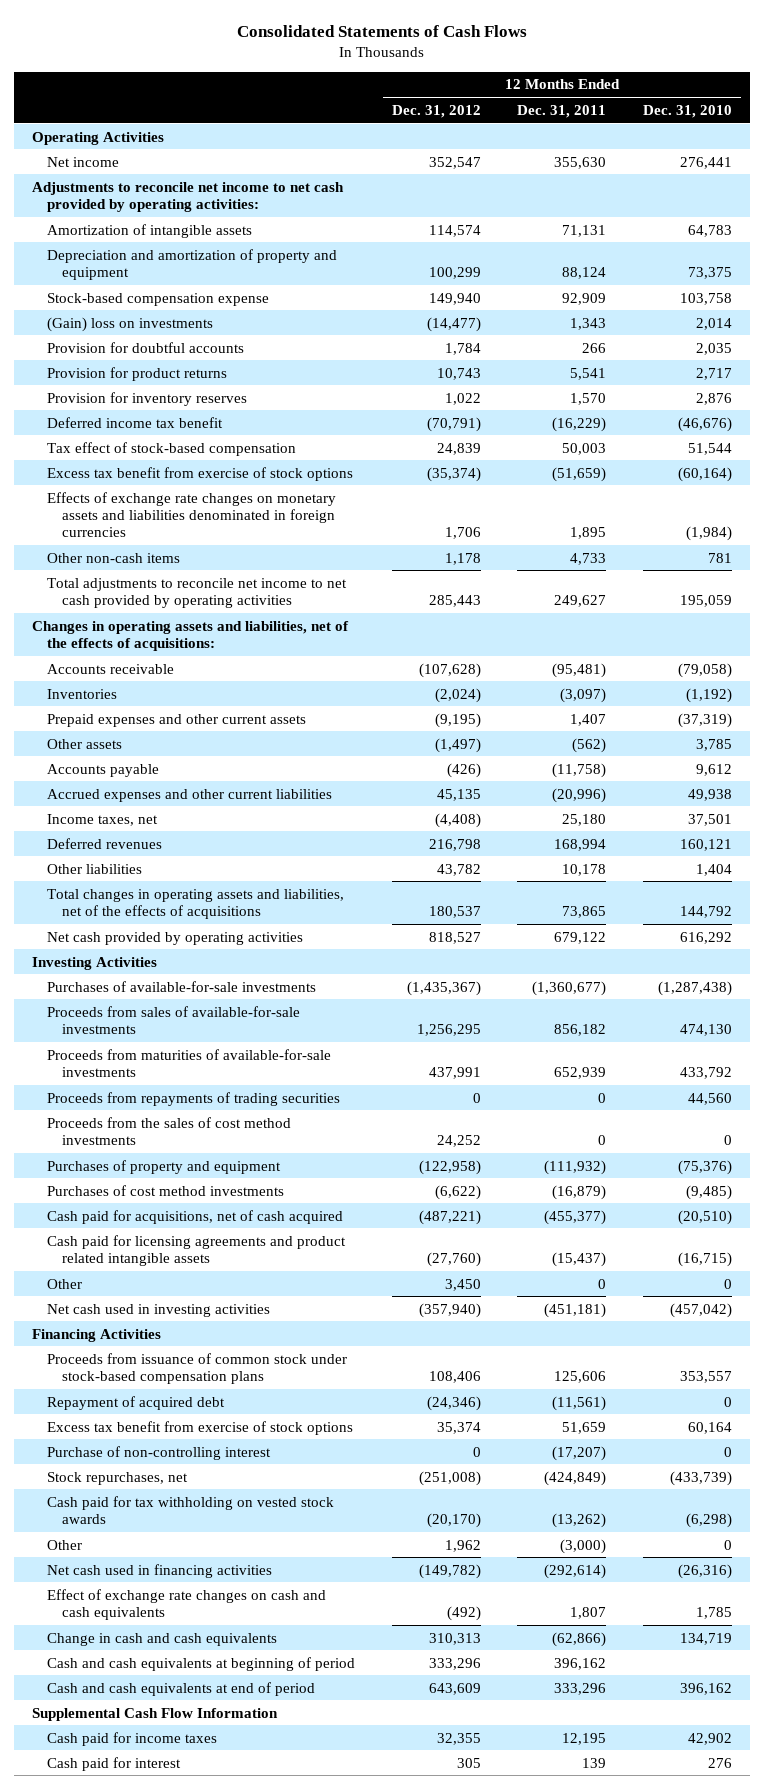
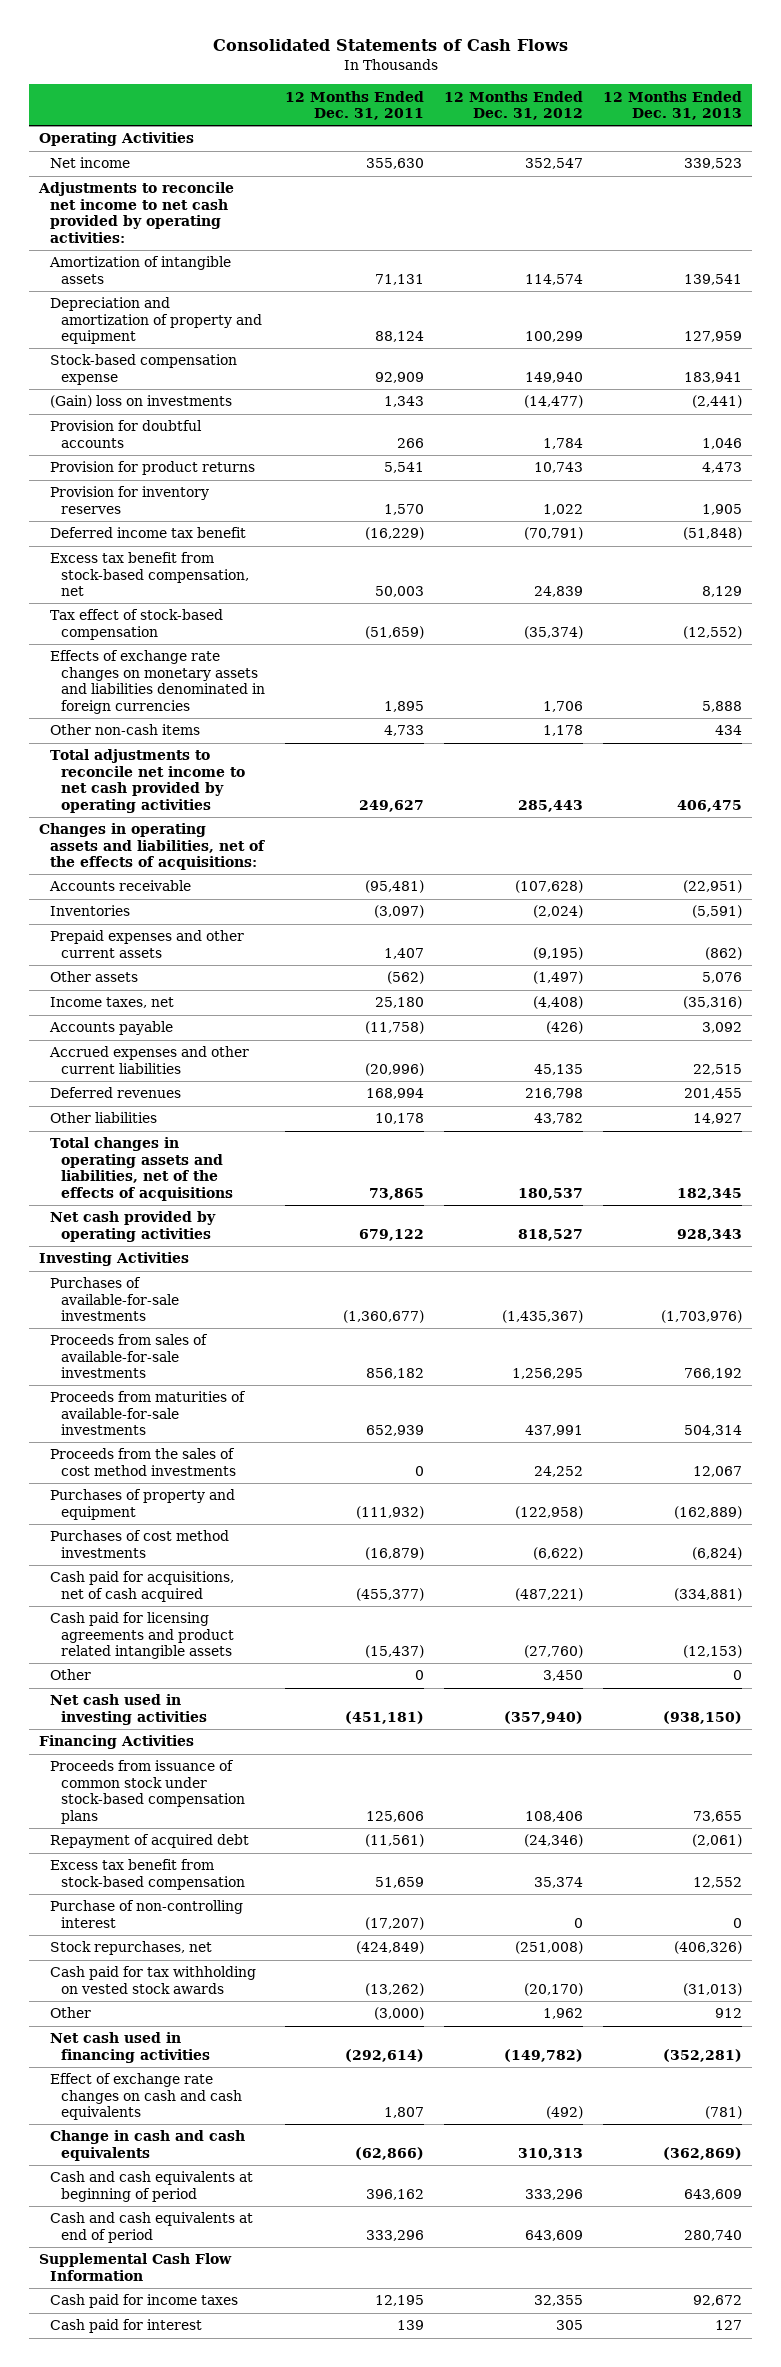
- | 12 Months Ended Dec. 31, 2012 | 12 Months Ended Dec. 31, 2011 | 12 Months Ended Dec. 31, 2010
+ | 12 Months Ended Dec. 31, 2011 | 12 Months Ended Dec. 31, 2012 | 12 Months Ended Dec. 31, 2013
- Tax effect of stock-based compensation | 24,839 | 50,003 | 51,544
- Excess tax benefit from exercise of stock options | (35,374) | (51,659) | (60,164)
+ Excess tax benefit from stock-based compensation, net | 50,003 | 24,839 | 8,129
+ Tax effect of stock-based compensation | (51,659) | (35,374) | (12,552)
moved up: Income taxes, net | 25,180 | (4,408) | (35,316)
- Proceeds from repayments of trading securities | 0 | 0 | 44,560
- Excess tax benefit from exercise of stock options | 35,374 | 51,659 | 60,164
+ Excess tax benefit from stock-based compensation | 51,659 | 35,374 | 12,552

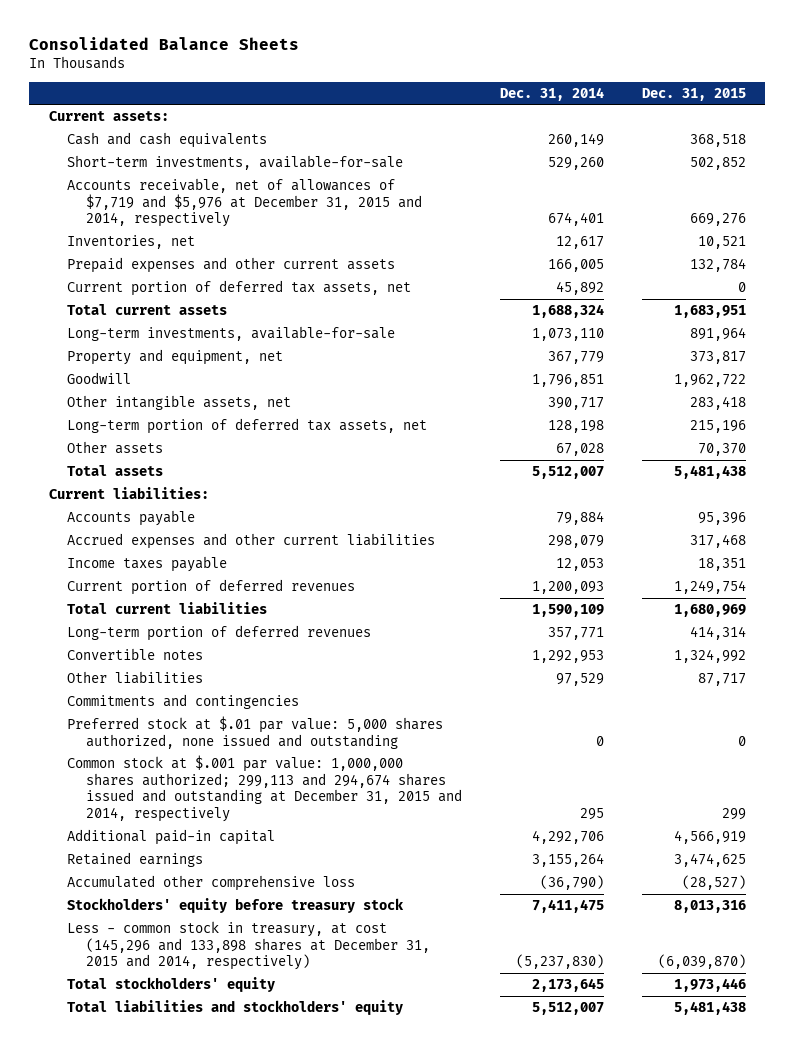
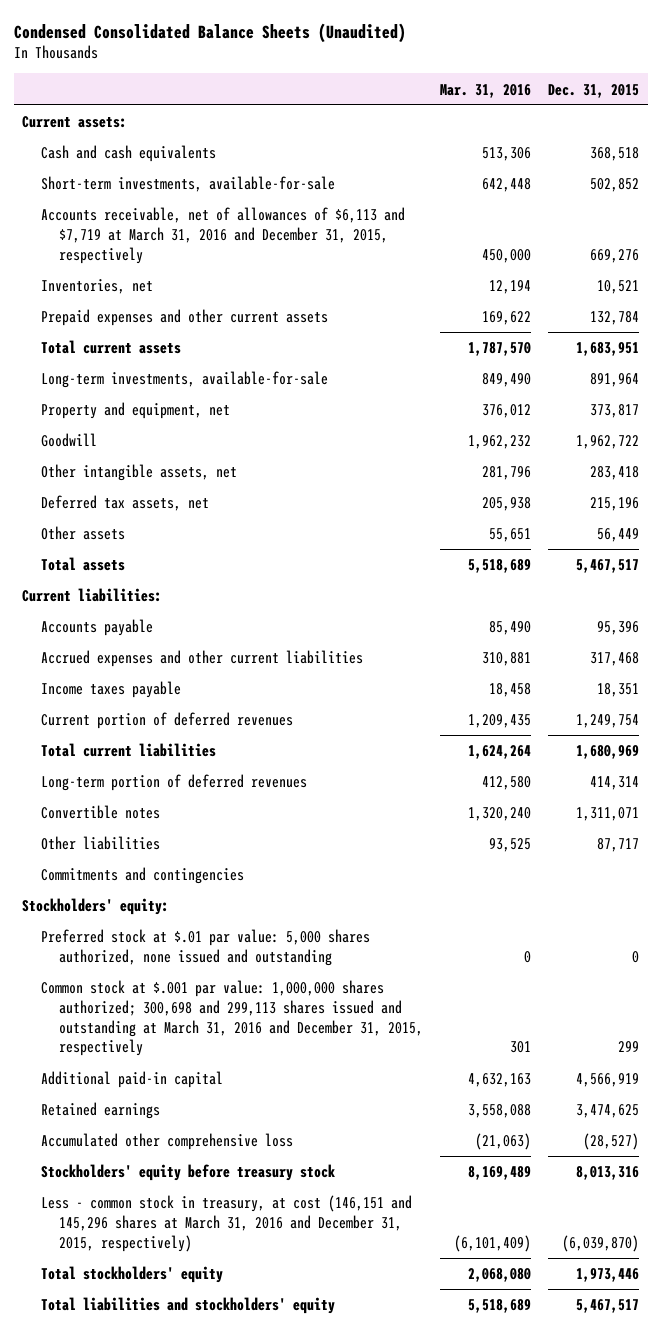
- Consolidated Balance Sheets
+ Condensed Consolidated Balance Sheets (Unaudited)
- | Dec. 31, 2014 | Dec. 31, 2015
+ | Mar. 31, 2016 | Dec. 31, 2015
- Accounts receivable, net of allowances of $7,719 and $5,976 at December 31, 2015 and 2014, respectively | 674,401 | 669,276
+ Accounts receivable, net of allowances of $6,113 and $7,719 at March 31, 2016 and December 31, 2015, respectively | 450,000 | 669,276
- Current portion of deferred tax assets, net | 45,892 | 0
- Long-term portion of deferred tax assets, net | 128,198 | 215,196
- Other assets | 67,028 | 70,370
- Total assets | 5,512,007 | 5,481,438
+ Deferred tax assets, net | 205,938 | 215,196
+ Other assets | 55,651 | 56,449
+ Total assets | 5,518,689 | 5,467,517
- Convertible notes | 1,292,953 | 1,324,992
+ Convertible notes | 1,320,240 | 1,311,071
+ Stockholders' equity:
- Common stock at $.001 par value: 1,000,000 shares authorized; 299,113 and 294,674 shares issued and outstanding at December 31, 2015 and 2014, respectively | 295 | 299
+ Common stock at $.001 par value: 1,000,000 shares authorized; 300,698 and 299,113 shares issued and outstanding at March 31, 2016 and December 31, 2015, respectively | 301 | 299
- Less - common stock in treasury, at cost (145,296 and 133,898 shares at December 31, 2015 and 2014, respectively) | (5,237,830) | (6,039,870)
+ Less - common stock in treasury, at cost (146,151 and 145,296 shares at March 31, 2016 and December 31, 2015, respectively) | (6,101,409) | (6,039,870)
- Total liabilities and stockholders' equity | 5,512,007 | 5,481,438
+ Total liabilities and stockholders' equity | 5,518,689 | 5,467,517

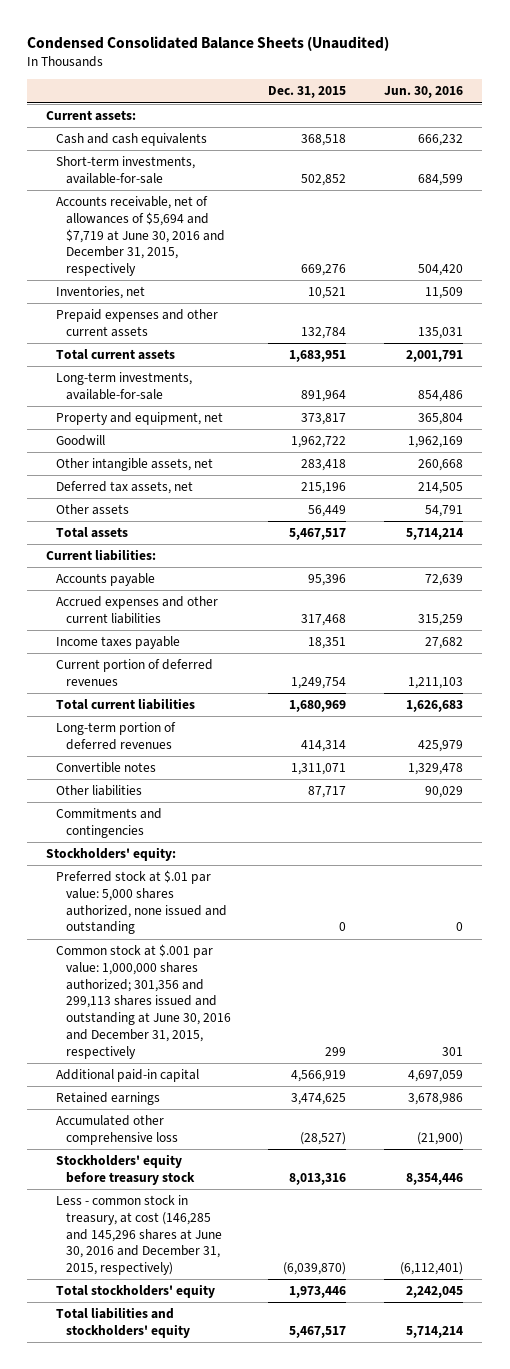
- | Mar. 31, 2016 | Dec. 31, 2015
+ | Dec. 31, 2015 | Jun. 30, 2016
- Accounts receivable, net of allowances of $6,113 and $7,719 at March 31, 2016 and December 31, 2015, respectively | 450,000 | 669,276
+ Accounts receivable, net of allowances of $5,694 and $7,719 at June 30, 2016 and December 31, 2015, respectively | 669,276 | 504,420
- Common stock at $.001 par value: 1,000,000 shares authorized; 300,698 and 299,113 shares issued and outstanding at March 31, 2016 and December 31, 2015, respectively | 301 | 299
+ Common stock at $.001 par value: 1,000,000 shares authorized; 301,356 and 299,113 shares issued and outstanding at June 30, 2016 and December 31, 2015, respectively | 299 | 301
- Less - common stock in treasury, at cost (146,151 and 145,296 shares at March 31, 2016 and December 31, 2015, respectively) | (6,101,409) | (6,039,870)
+ Less - common stock in treasury, at cost (146,285 and 145,296 shares at June 30, 2016 and December 31, 2015, respectively) | (6,039,870) | (6,112,401)

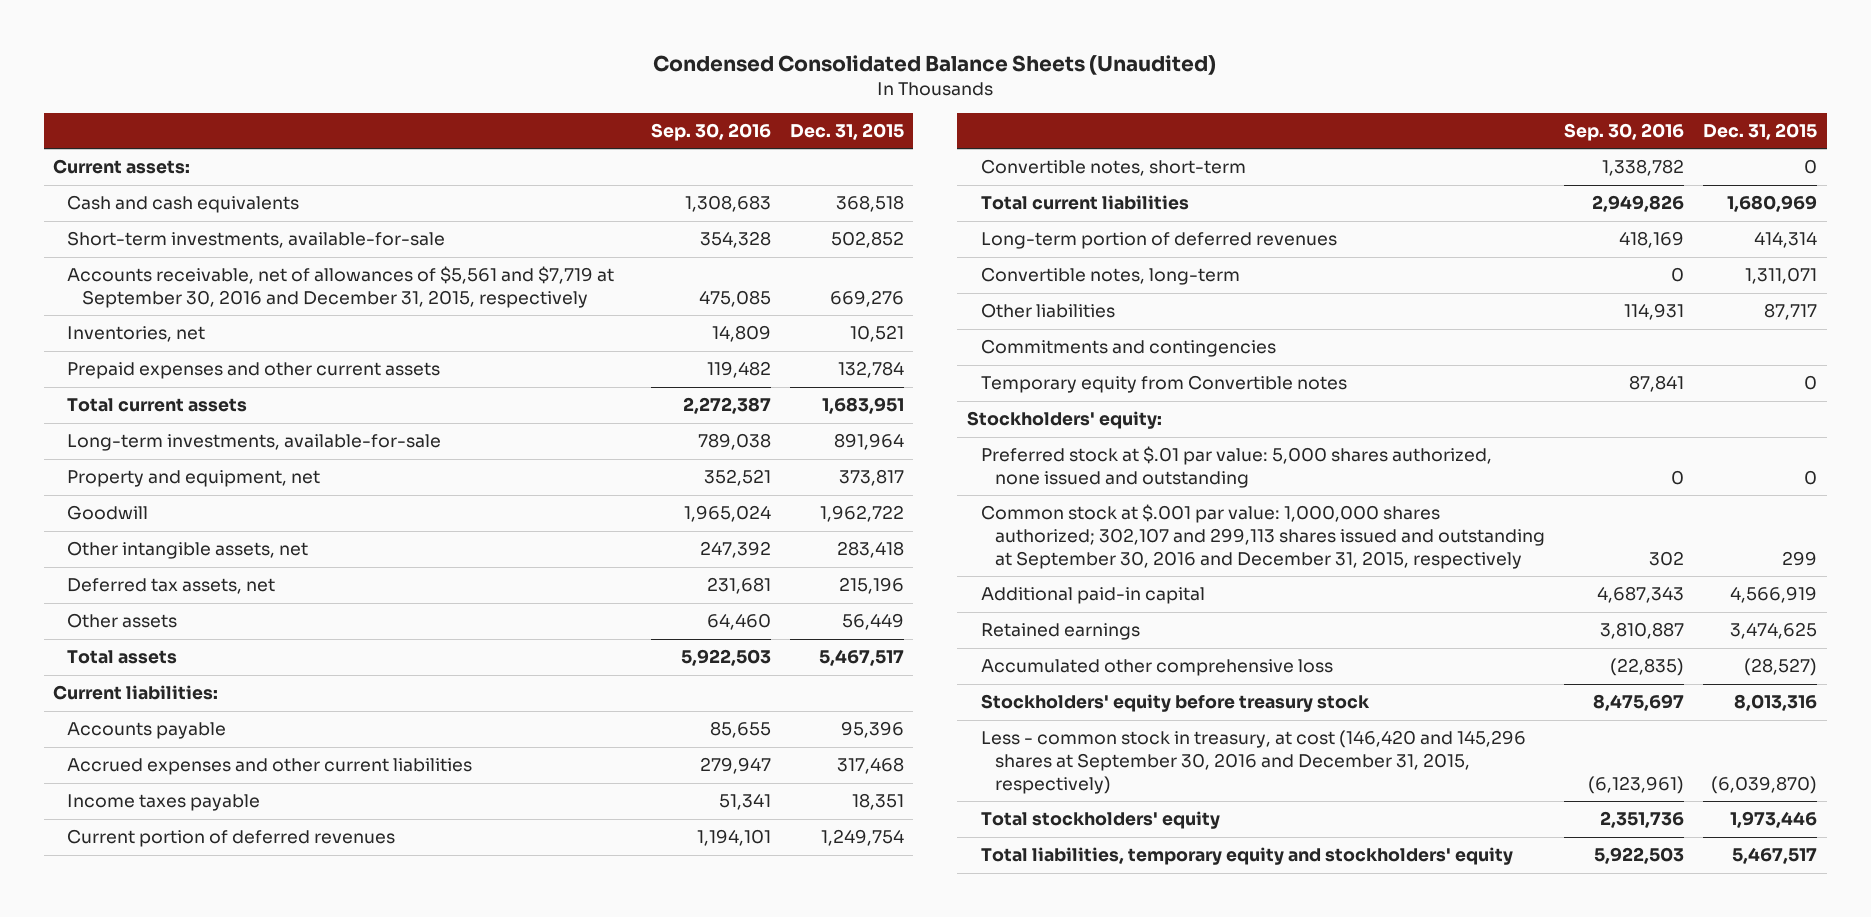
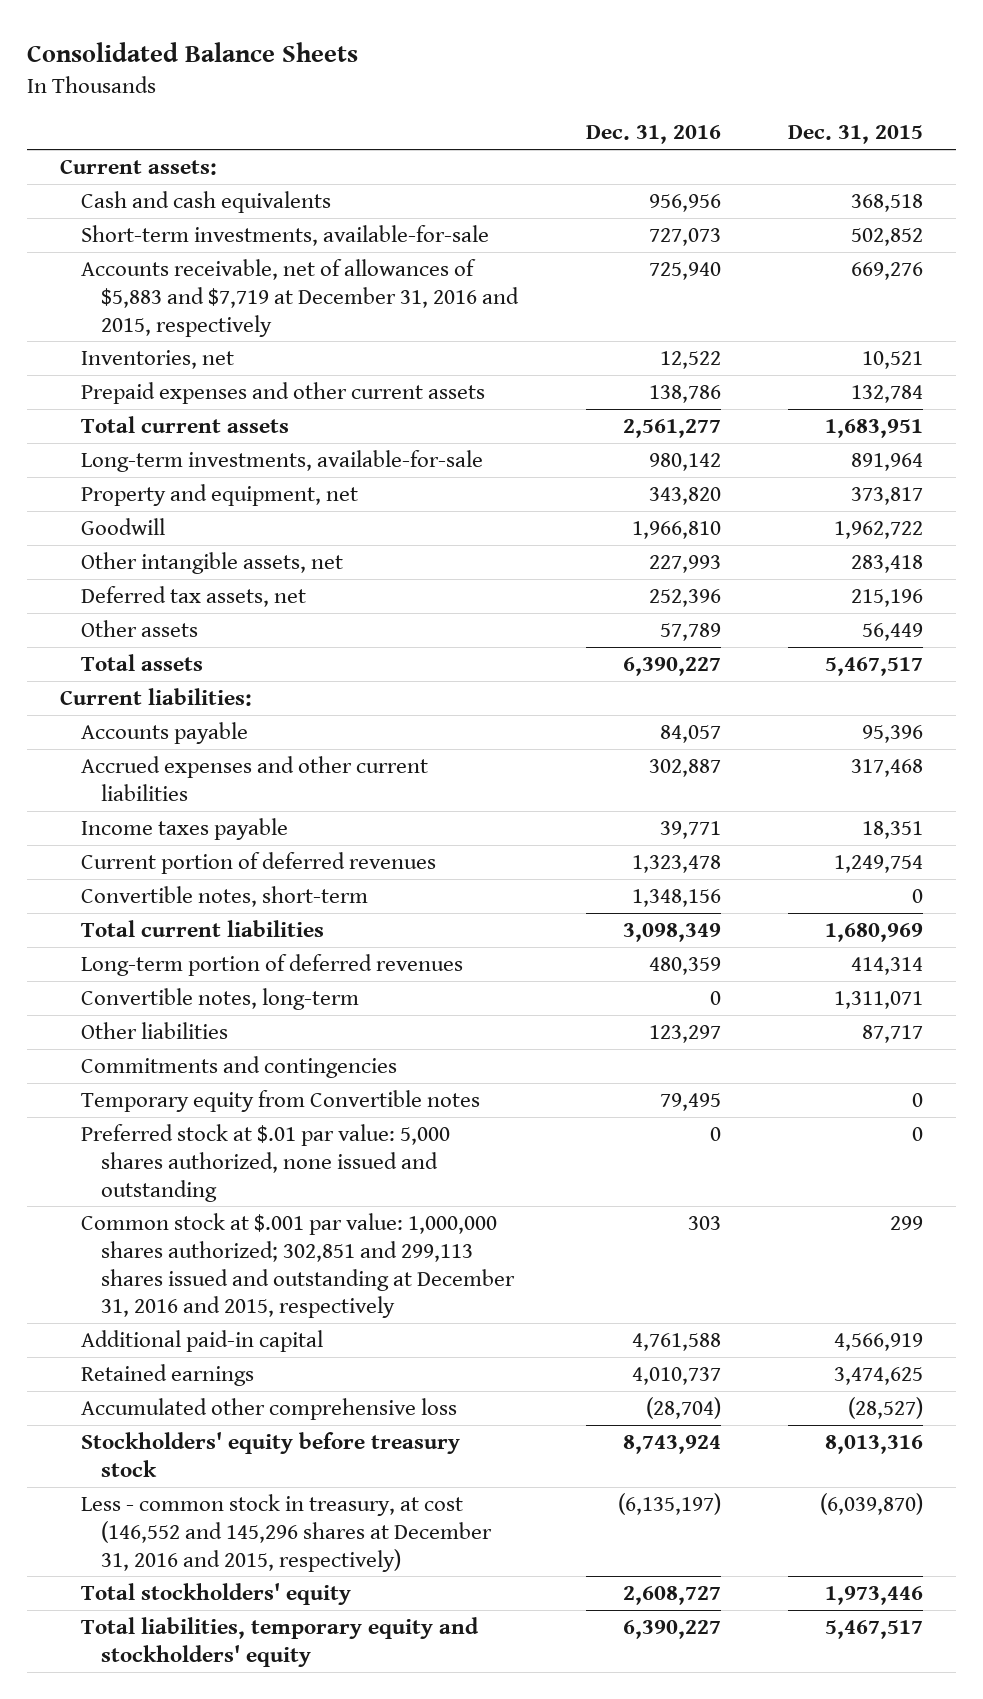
- Condensed Consolidated Balance Sheets (Unaudited)
+ Consolidated Balance Sheets
- | Sep. 30, 2016 | Dec. 31, 2015
+ | Dec. 31, 2016 | Dec. 31, 2015
- Accounts receivable, net of allowances of $5,561 and $7,719 at September 30, 2016 and December 31, 2015, respectively | 475,085 | 669,276
+ Accounts receivable, net of allowances of $5,883 and $7,719 at December 31, 2016 and 2015, respectively | 725,940 | 669,276
- Stockholders' equity:
- Common stock at $.001 par value: 1,000,000 shares authorized; 302,107 and 299,113 shares issued and outstanding at September 30, 2016 and December 31, 2015, respectively | 302 | 299
+ Common stock at $.001 par value: 1,000,000 shares authorized; 302,851 and 299,113 shares issued and outstanding at December 31, 2016 and 2015, respectively | 303 | 299
- Less - common stock in treasury, at cost (146,420 and 145,296 shares at September 30, 2016 and December 31, 2015, respectively) | (6,123,961) | (6,039,870)
+ Less - common stock in treasury, at cost (146,552 and 145,296 shares at December 31, 2016 and 2015, respectively) | (6,135,197) | (6,039,870)

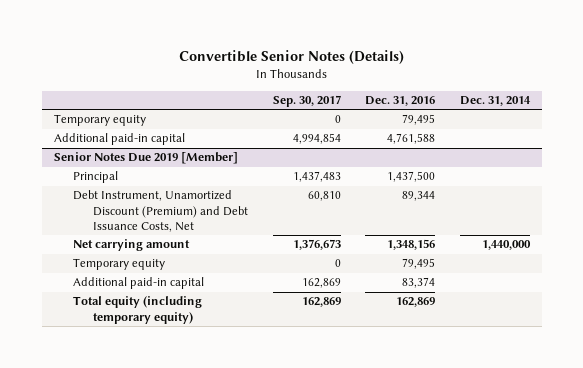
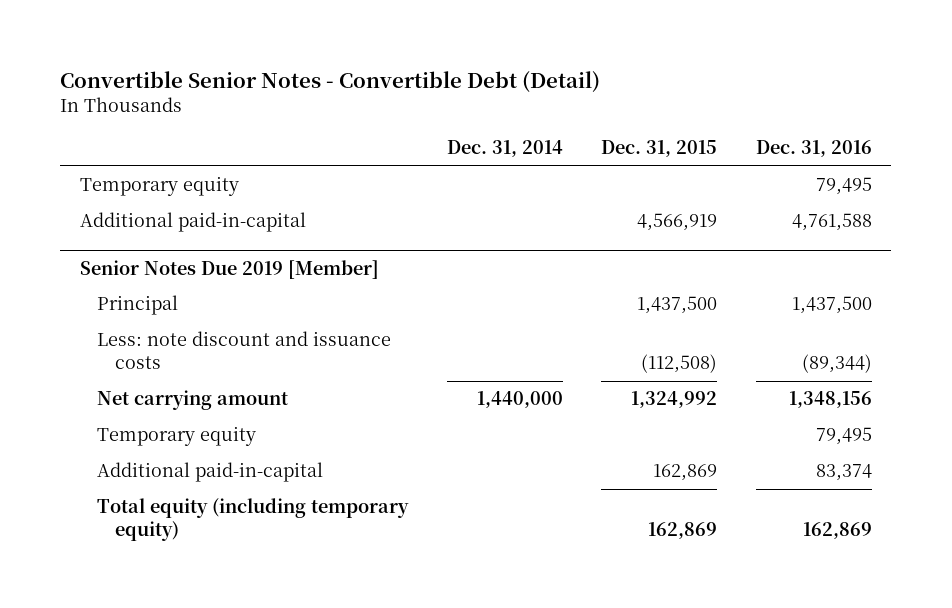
- Convertible Senior Notes (Details)
+ Convertible Senior Notes - Convertible Debt (Detail)
- | Sep. 30, 2017 | Dec. 31, 2016 | Dec. 31, 2014
+ | Dec. 31, 2014 | Dec. 31, 2015 | Dec. 31, 2016
- Additional paid-in capital | 4,994,854 | 4,761,588 |
+ Additional paid-in-capital | | 4,566,919 | 4,761,588
@ Senior Notes Due 2019 [Member]
- Debt Instrument, Unamortized Discount (Premium) and Debt Issuance Costs, Net | 60,810 | 89,344 |
+ Less: note discount and issuance costs | | (112,508) | (89,344)
- Additional paid-in capital | 162,869 | 83,374 |
+ Additional paid-in-capital | | 162,869 | 83,374

